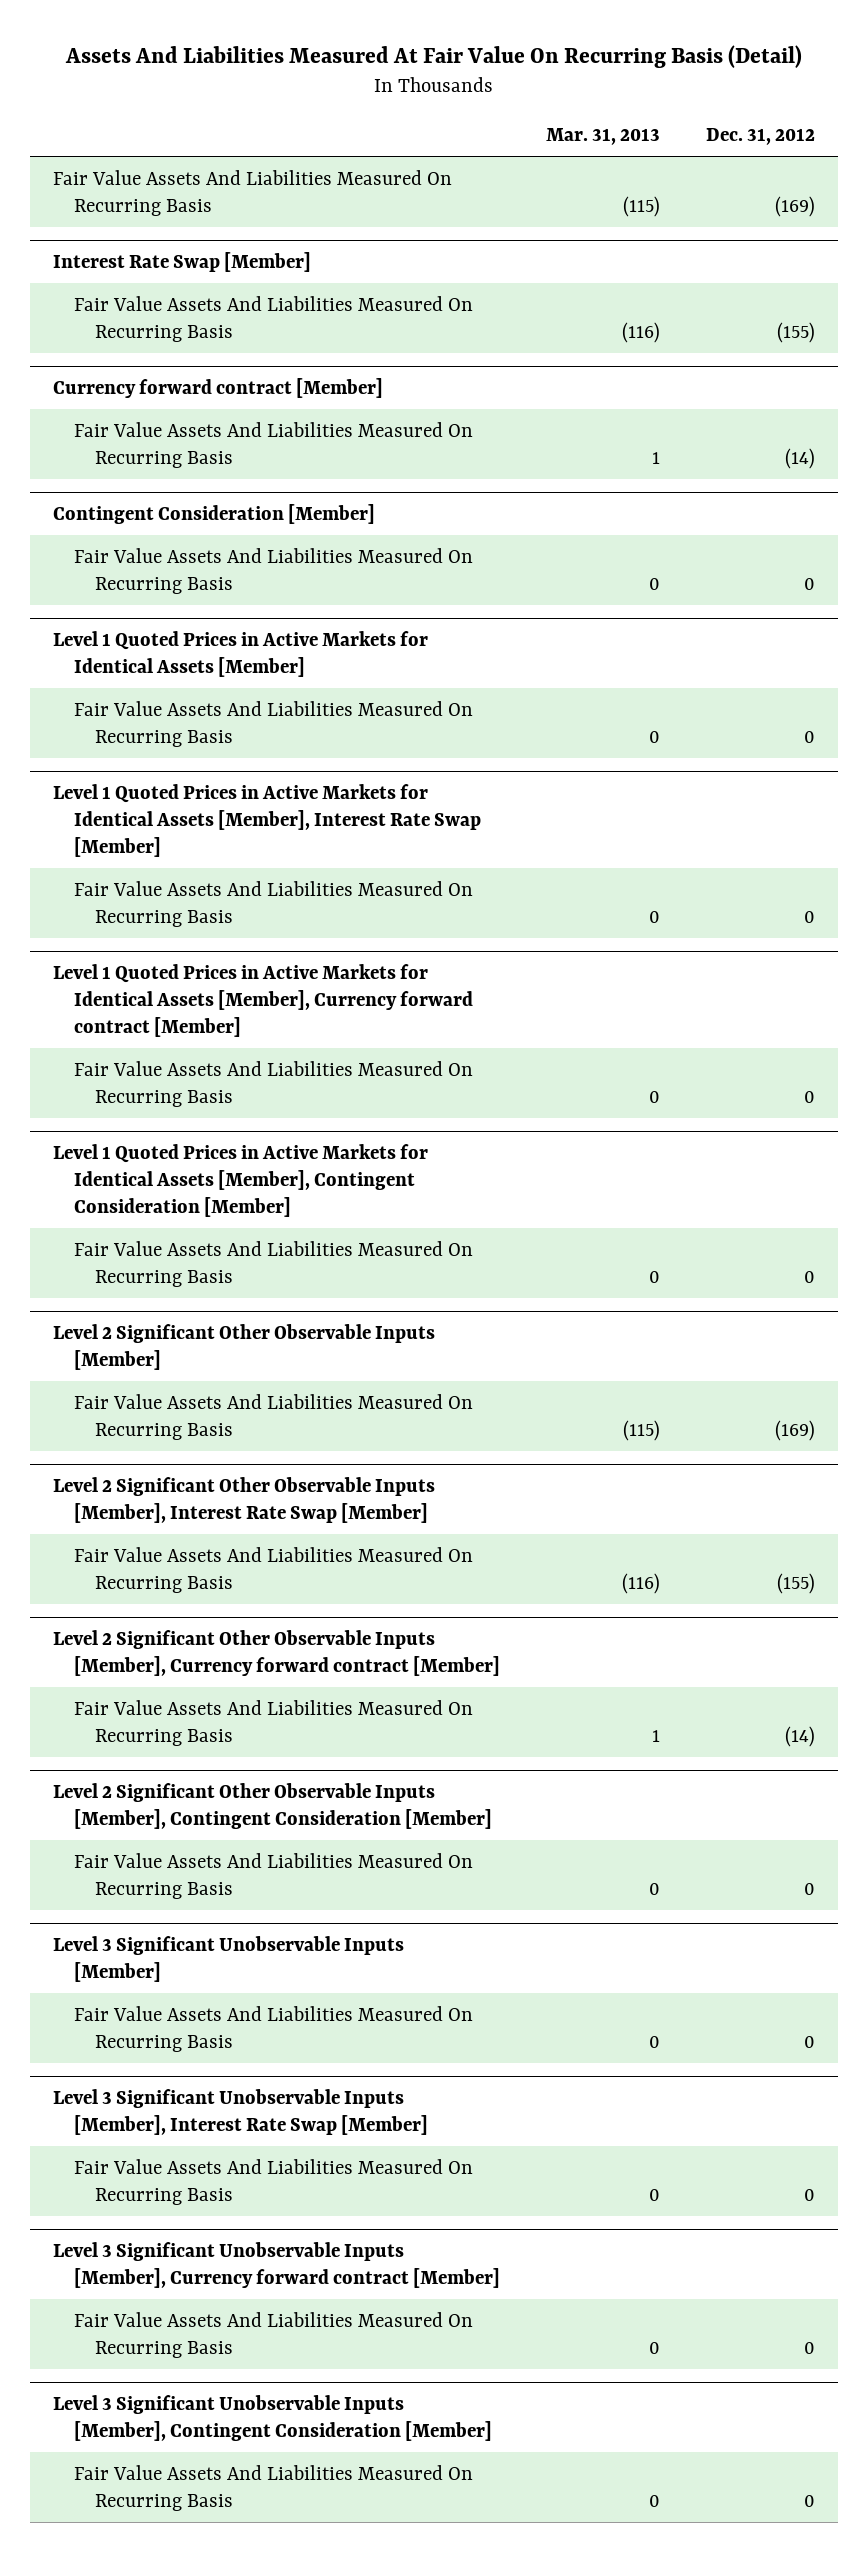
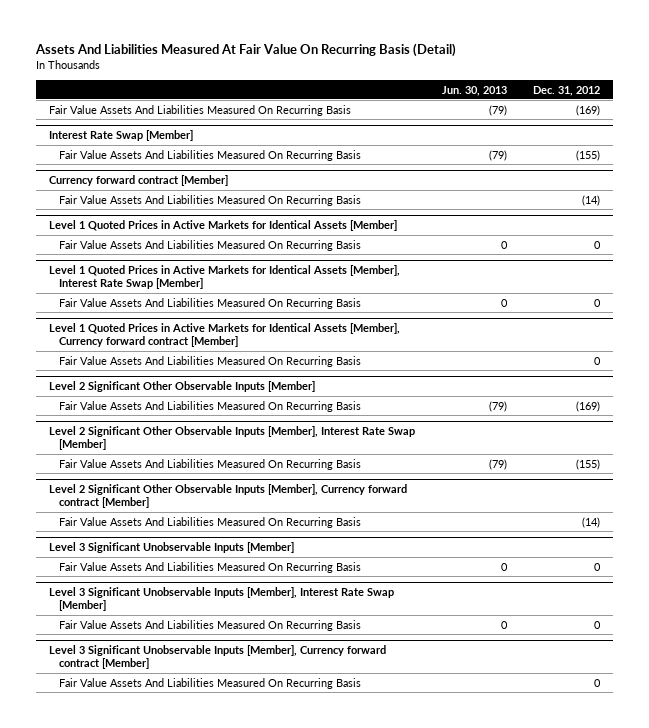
- | Mar. 31, 2013 | Dec. 31, 2012
+ | Jun. 30, 2013 | Dec. 31, 2012
- Contingent Consideration [Member]
- Fair Value Assets And Liabilities Measured On Recurring Basis | 0 | 0
- Level 1 Quoted Prices in Active Markets for Identical Assets [Member], Contingent Consideration [Member]
- Fair Value Assets And Liabilities Measured On Recurring Basis | 0 | 0
- Level 2 Significant Other Observable Inputs [Member], Contingent Consideration [Member]
- Fair Value Assets And Liabilities Measured On Recurring Basis | 0 | 0
- Level 3 Significant Unobservable Inputs [Member], Contingent Consideration [Member]
- Fair Value Assets And Liabilities Measured On Recurring Basis | 0 | 0

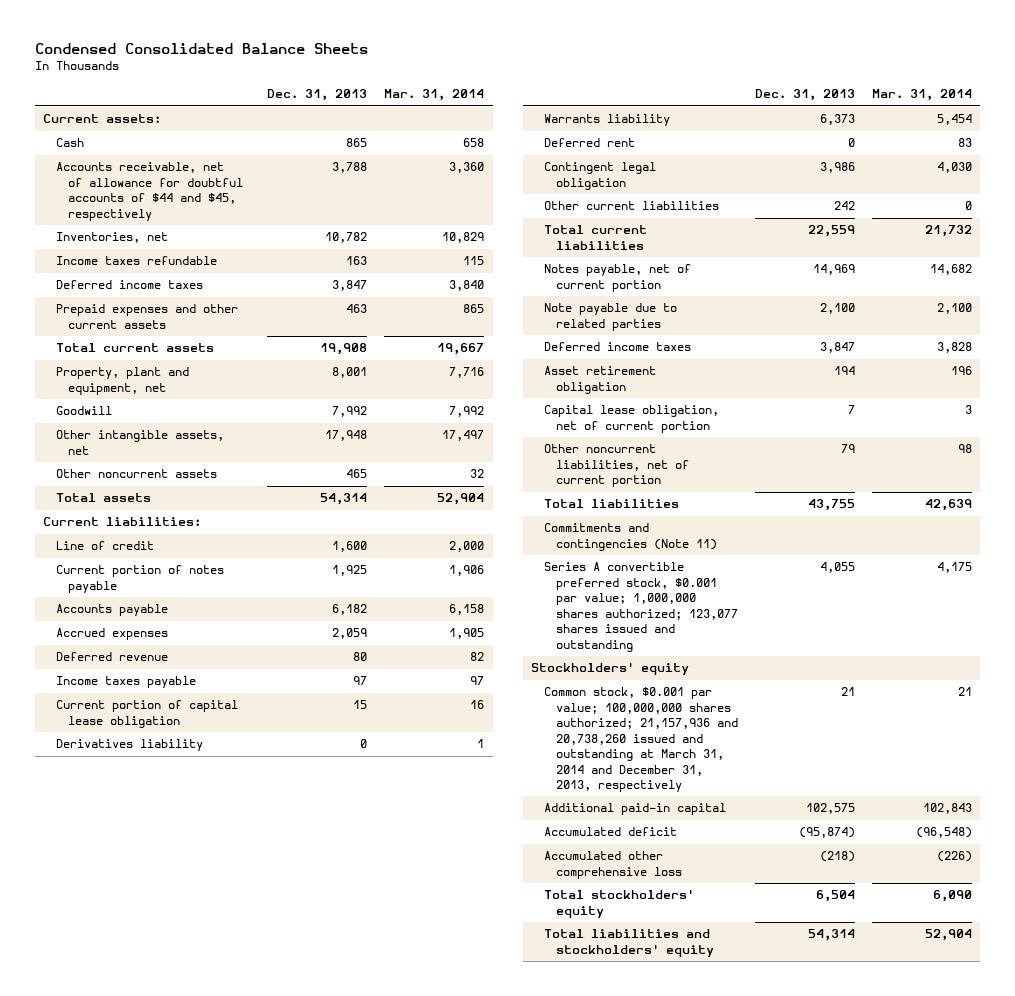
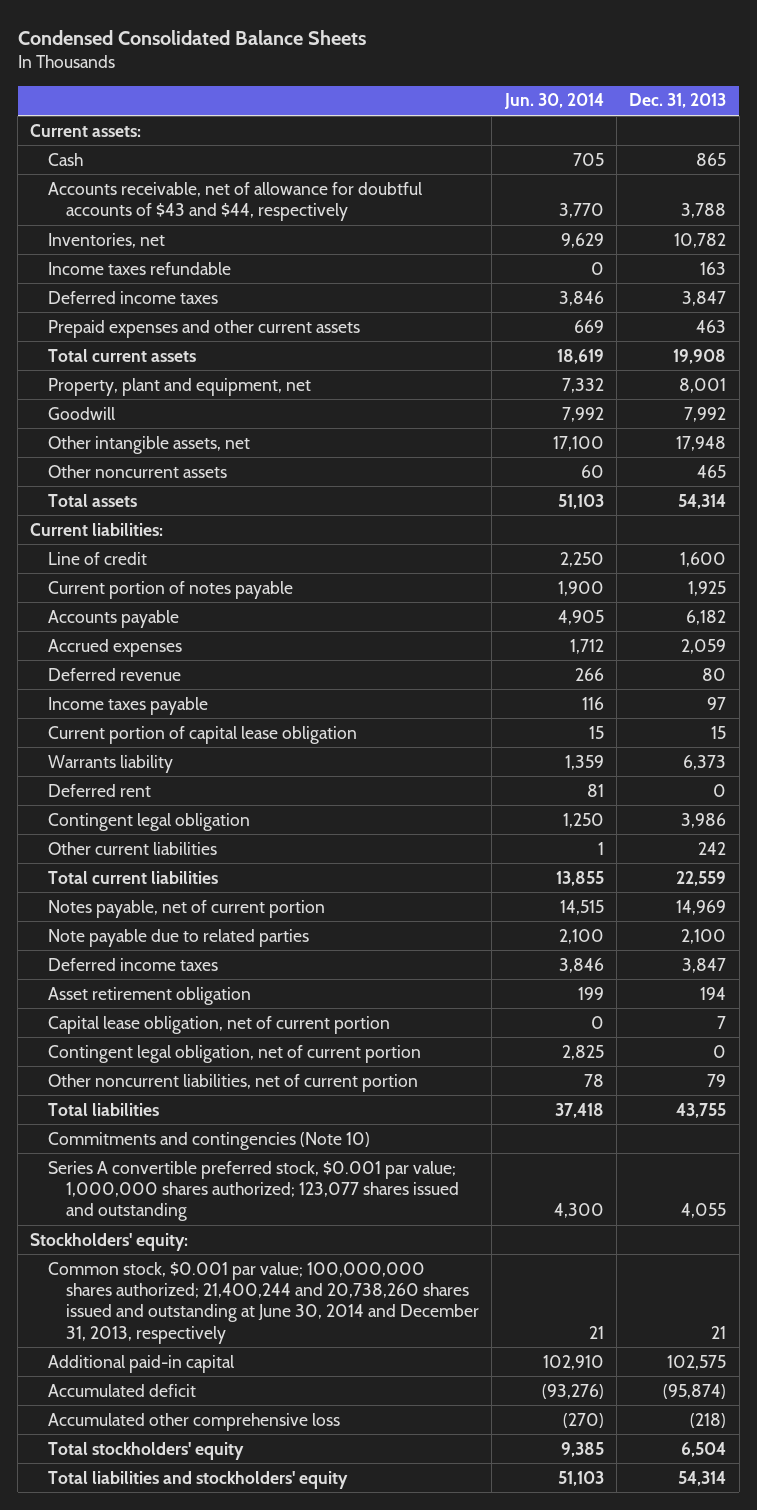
- | Dec. 31, 2013 | Mar. 31, 2014
+ | Jun. 30, 2014 | Dec. 31, 2013
- Accounts receivable, net of allowance for doubtful accounts of $44 and $45, respectively | 3,788 | 3,360
+ Accounts receivable, net of allowance for doubtful accounts of $43 and $44, respectively | 3,770 | 3,788
- Derivatives liability | 0 | 1
+ Contingent legal obligation, net of current portion | 2,825 | 0
- Commitments and contingencies (Note 11)
+ Commitments and contingencies (Note 10)
- Stockholders' equity
- Common stock, $0.001 par value; 100,000,000 shares authorized; 21,157,936 and 20,738,260 issued and outstanding at March 31, 2014 and December 31, 2013, respectively | 21 | 21
+ Stockholders' equity:
+ Common stock, $0.001 par value; 100,000,000 shares authorized; 21,400,244 and 20,738,260 shares issued and outstanding at June 30, 2014 and December 31, 2013, respectively | 21 | 21

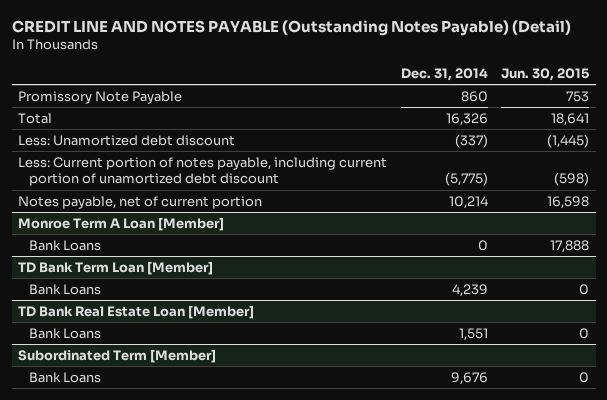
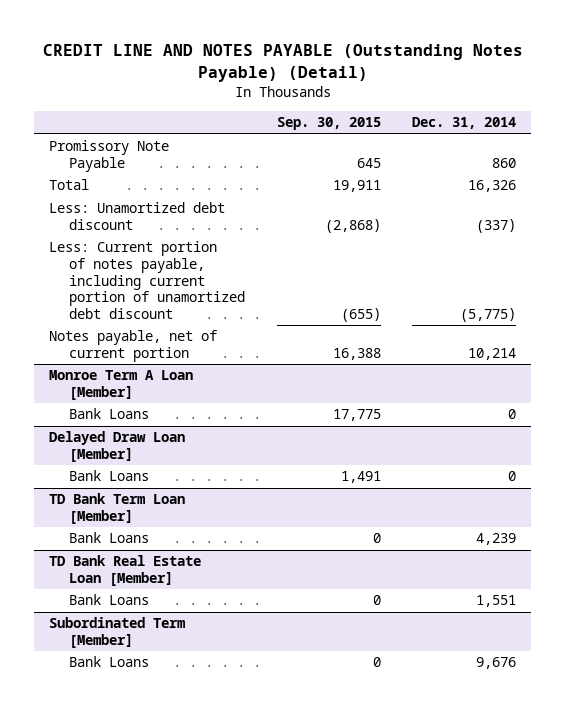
- | Dec. 31, 2014 | Jun. 30, 2015
+ | Sep. 30, 2015 | Dec. 31, 2014
+ Delayed Draw Loan [Member]
+ Bank Loans | 1,491 | 0

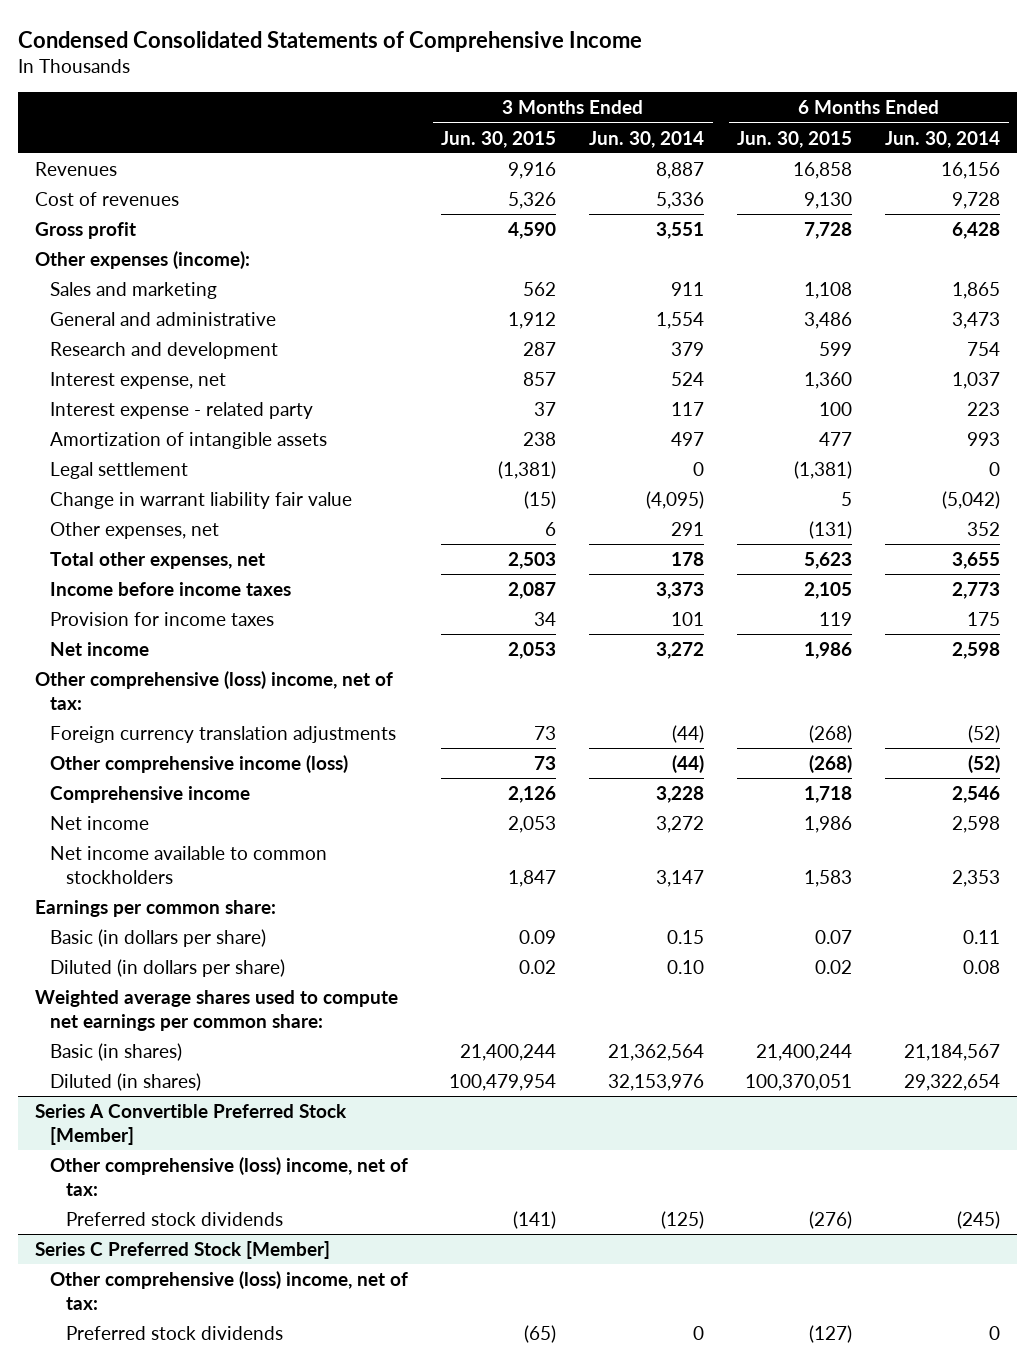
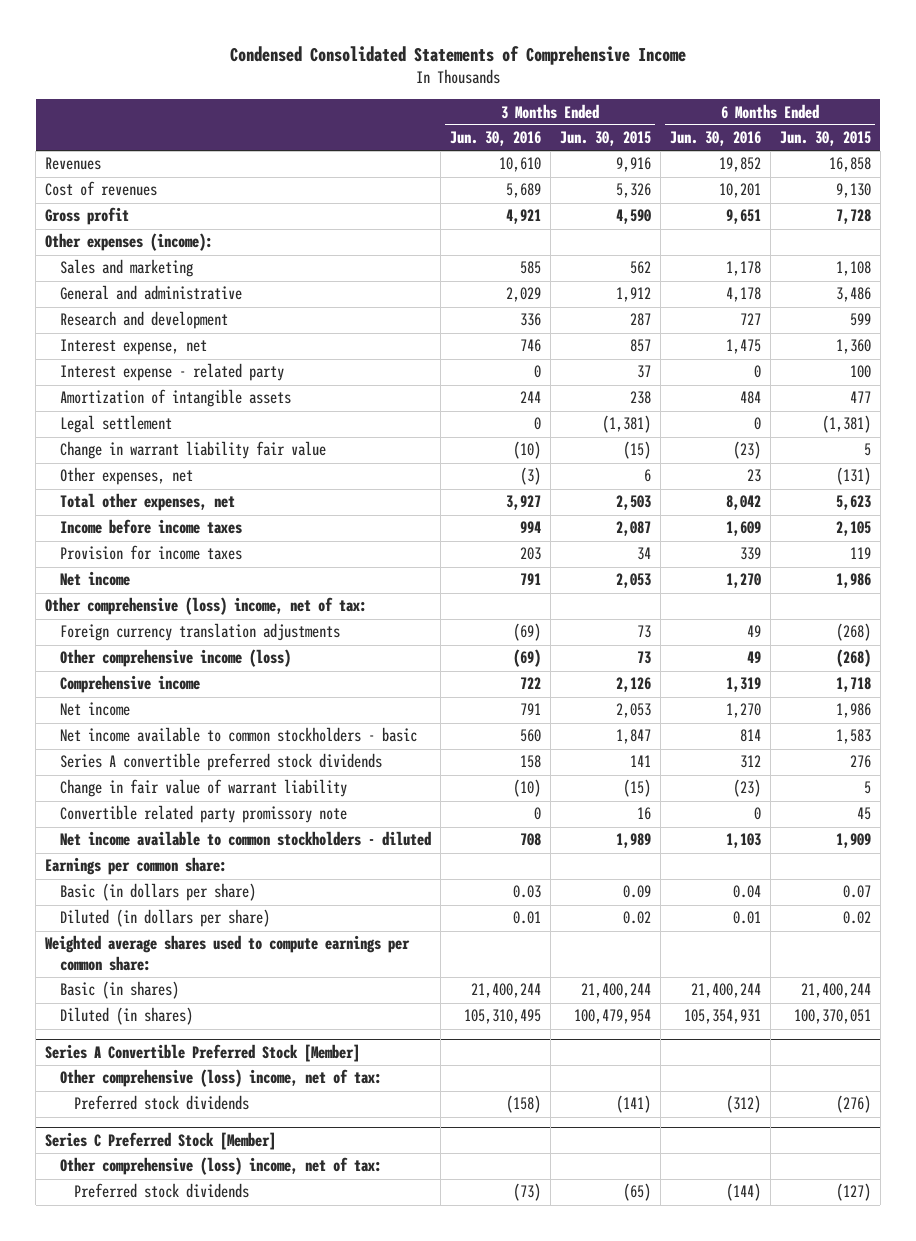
- | 3 Months Ended Jun. 30, 2015 | 3 Months Ended Jun. 30, 2014 | 6 Months Ended Jun. 30, 2015 | 6 Months Ended Jun. 30, 2014
+ | 3 Months Ended Jun. 30, 2016 | 3 Months Ended Jun. 30, 2015 | 6 Months Ended Jun. 30, 2016 | 6 Months Ended Jun. 30, 2015
- Net income available to common stockholders | 1,847 | 3,147 | 1,583 | 2,353
+ Net income available to common stockholders - basic | 560 | 1,847 | 814 | 1,583
+ Series A convertible preferred stock dividends | 158 | 141 | 312 | 276
+ Change in fair value of warrant liability | (10) | (15) | (23) | 5
+ Convertible related party promissory note | 0 | 16 | 0 | 45
+ Net income available to common stockholders - diluted | 708 | 1,989 | 1,103 | 1,909
- Weighted average shares used to compute net earnings per common share:
+ Weighted average shares used to compute earnings per common share:

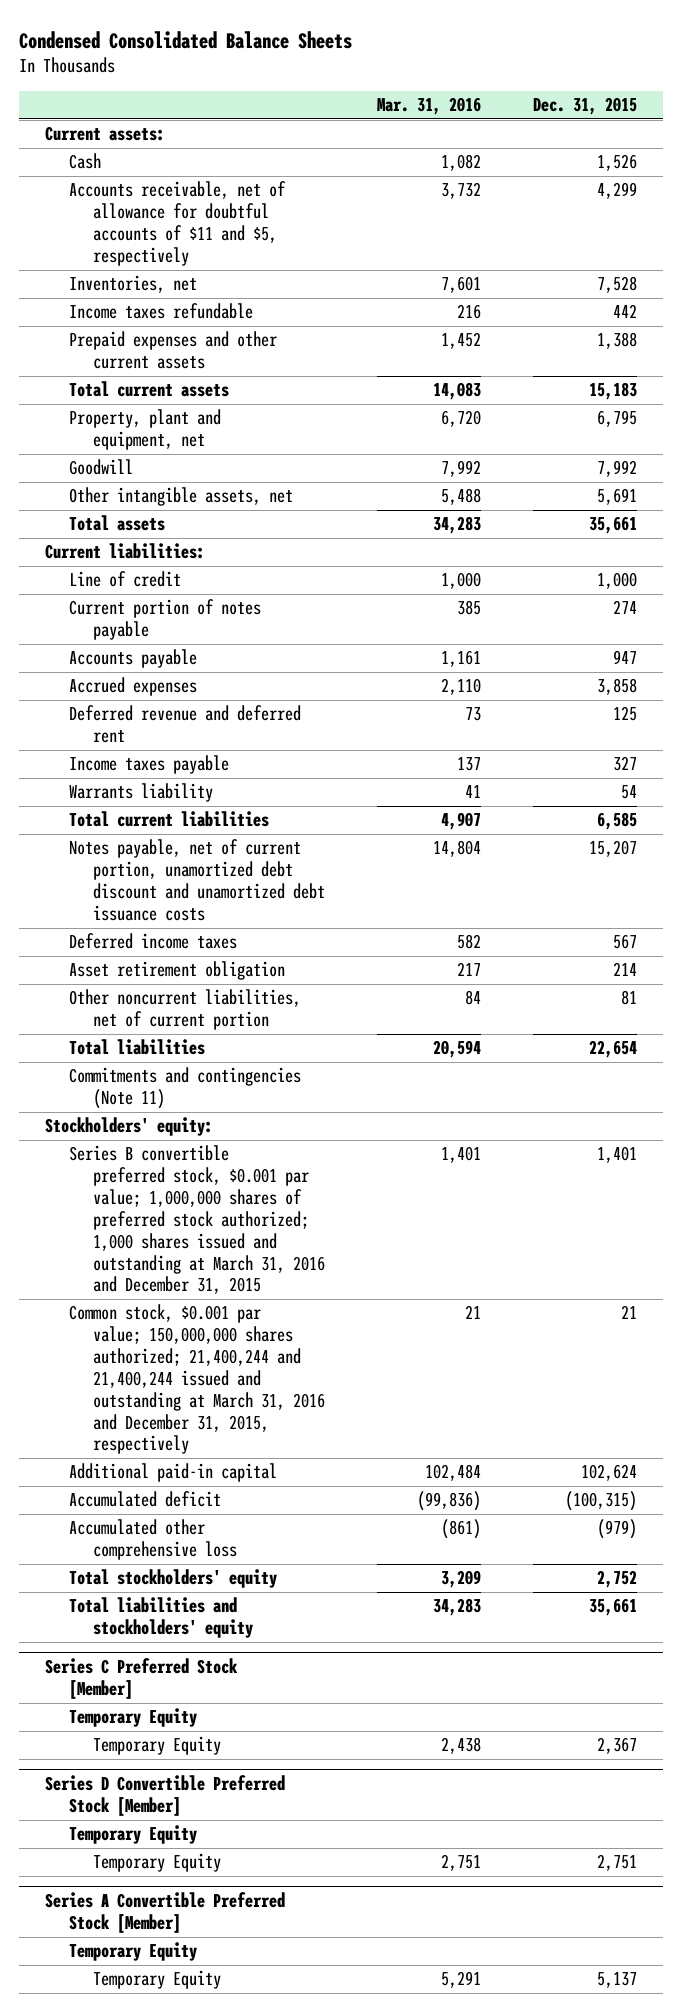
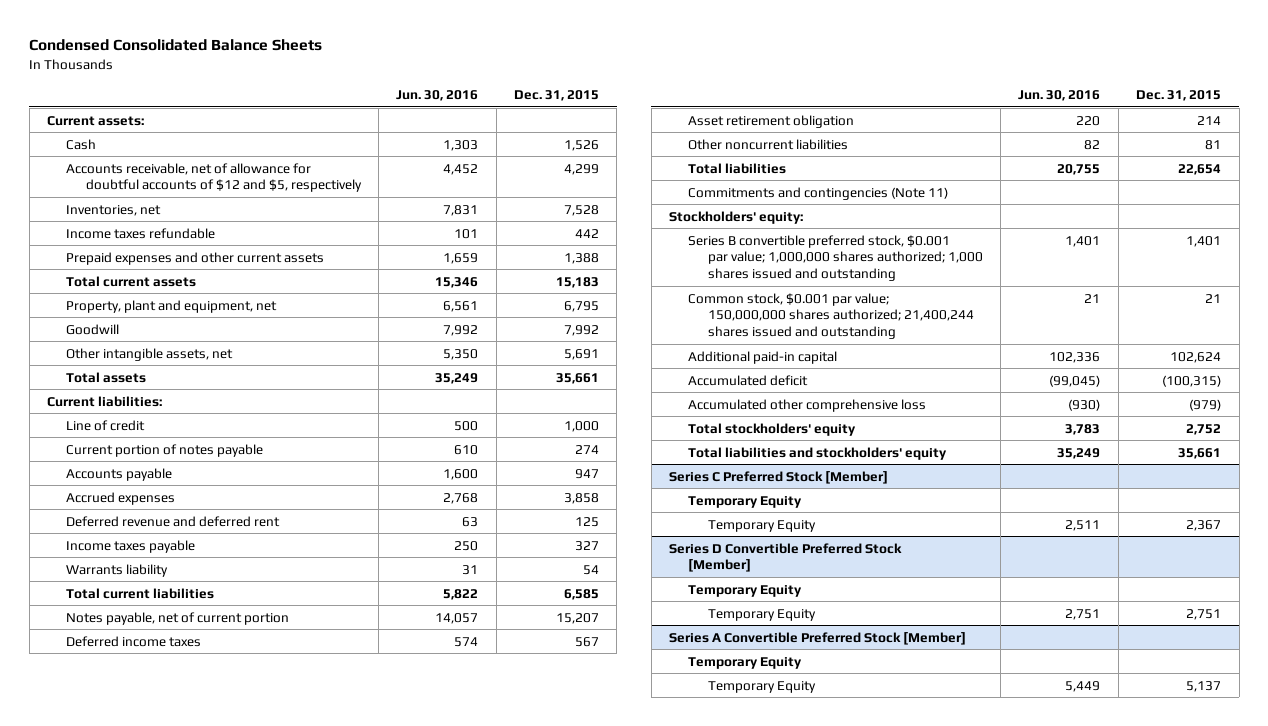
- | Mar. 31, 2016 | Dec. 31, 2015
+ | Jun. 30, 2016 | Dec. 31, 2015
- Accounts receivable, net of allowance for doubtful accounts of $11 and $5, respectively | 3,732 | 4,299
+ Accounts receivable, net of allowance for doubtful accounts of $12 and $5, respectively | 4,452 | 4,299
- Notes payable, net of current portion, unamortized debt discount and unamortized debt issuance costs | 14,804 | 15,207
+ Notes payable, net of current portion | 14,057 | 15,207
- Other noncurrent liabilities, net of current portion | 84 | 81
+ Other noncurrent liabilities | 82 | 81
- Series B convertible preferred stock, $0.001 par value; 1,000,000 shares of preferred stock authorized; 1,000 shares issued and outstanding at March 31, 2016 and December 31, 2015 | 1,401 | 1,401
- Common stock, $0.001 par value; 150,000,000 shares authorized; 21,400,244 and 21,400,244 issued and outstanding at March 31, 2016 and December 31, 2015, respectively | 21 | 21
+ Series B convertible preferred stock, $0.001 par value; 1,000,000 shares authorized; 1,000 shares issued and outstanding | 1,401 | 1,401
+ Common stock, $0.001 par value; 150,000,000 shares authorized; 21,400,244 shares issued and outstanding | 21 | 21

